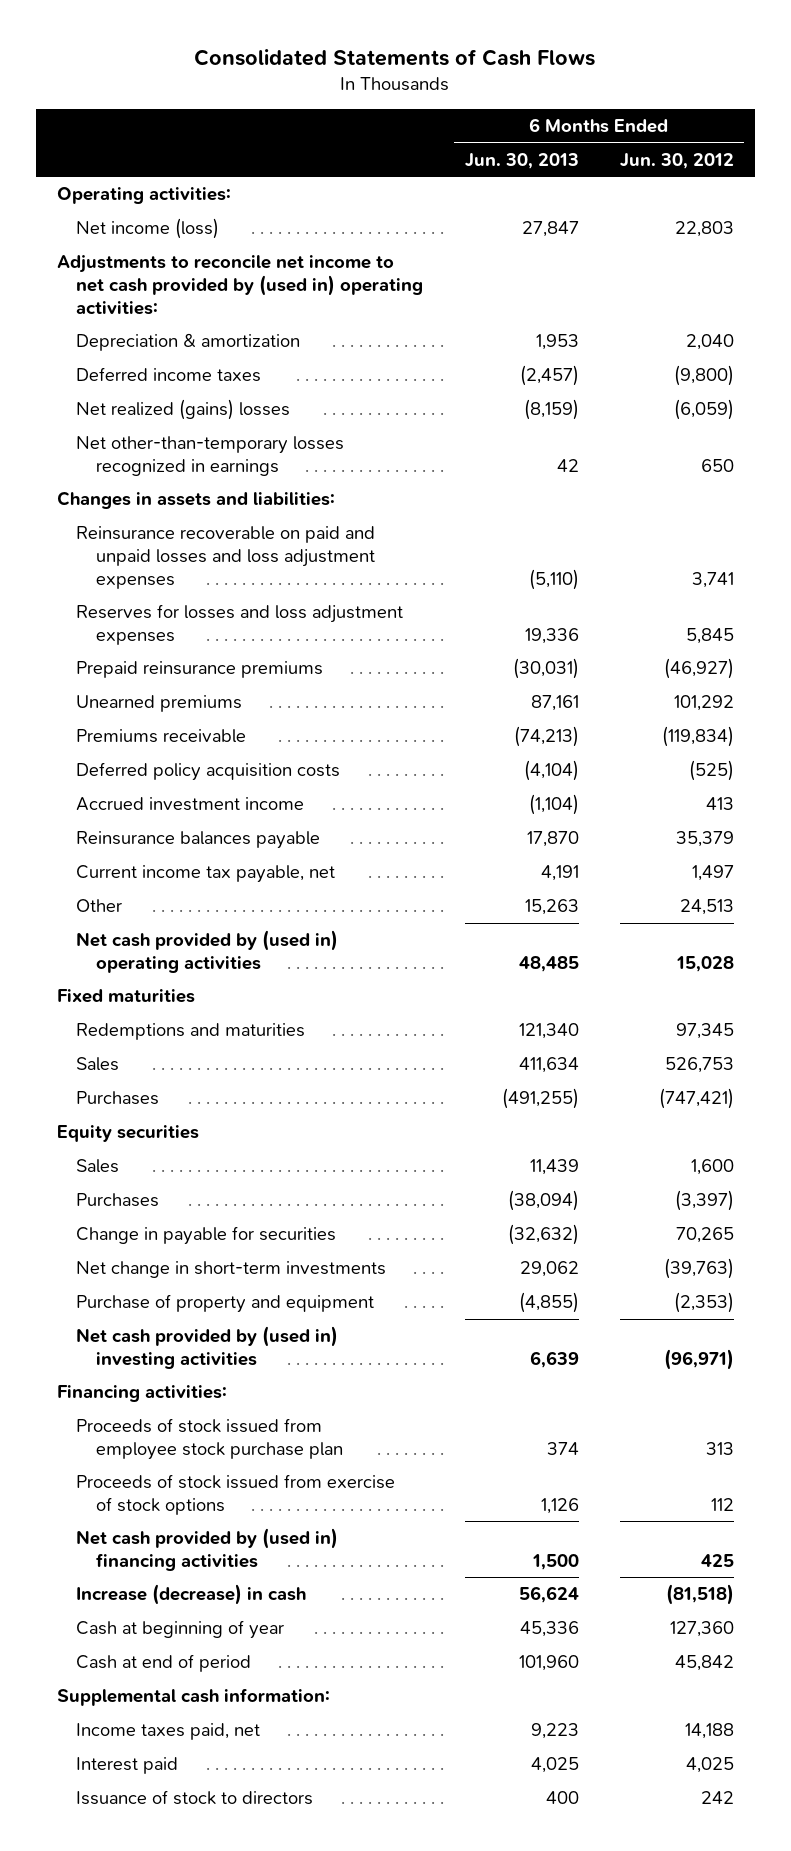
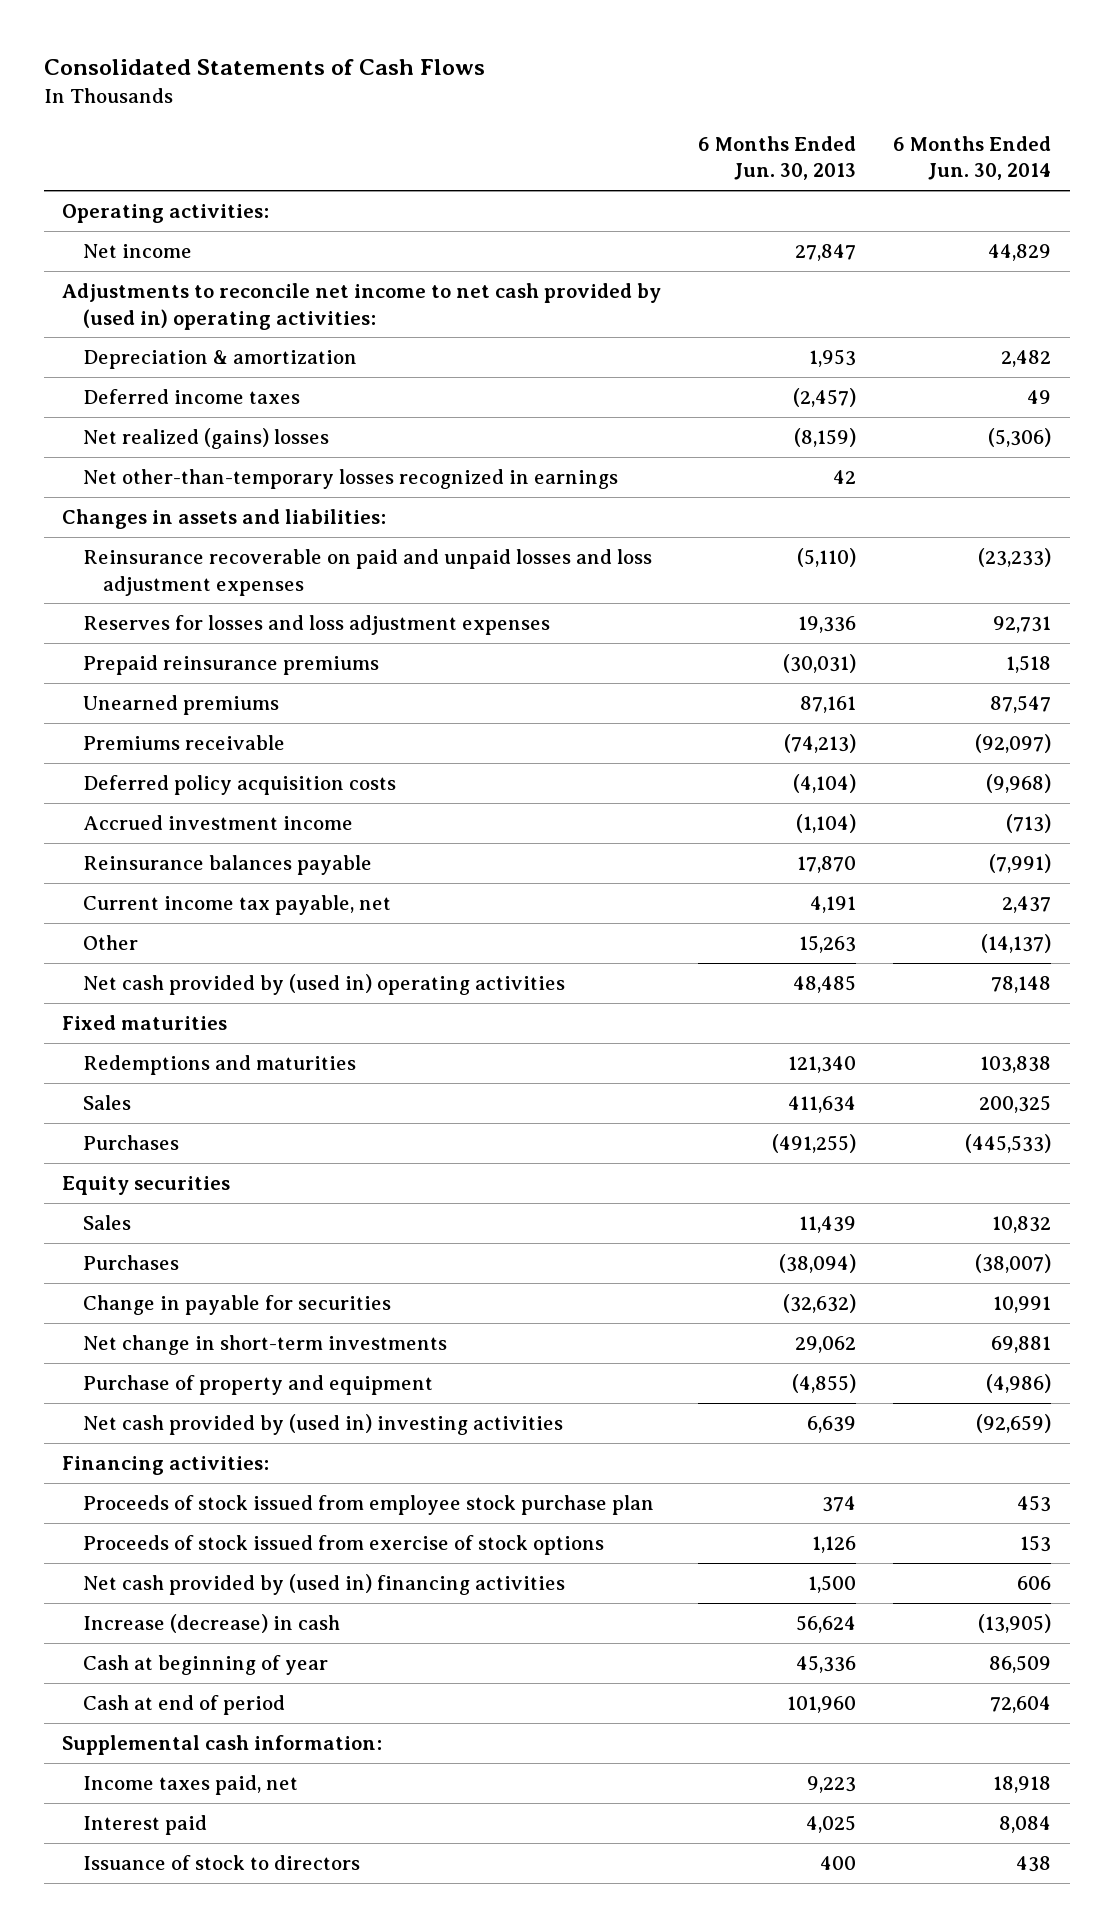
- | 6 Months Ended Jun. 30, 2013 | 6 Months Ended Jun. 30, 2012
+ | 6 Months Ended Jun. 30, 2013 | 6 Months Ended Jun. 30, 2014
- Net income (loss) | 27,847 | 22,803
+ Net income | 27,847 | 44,829

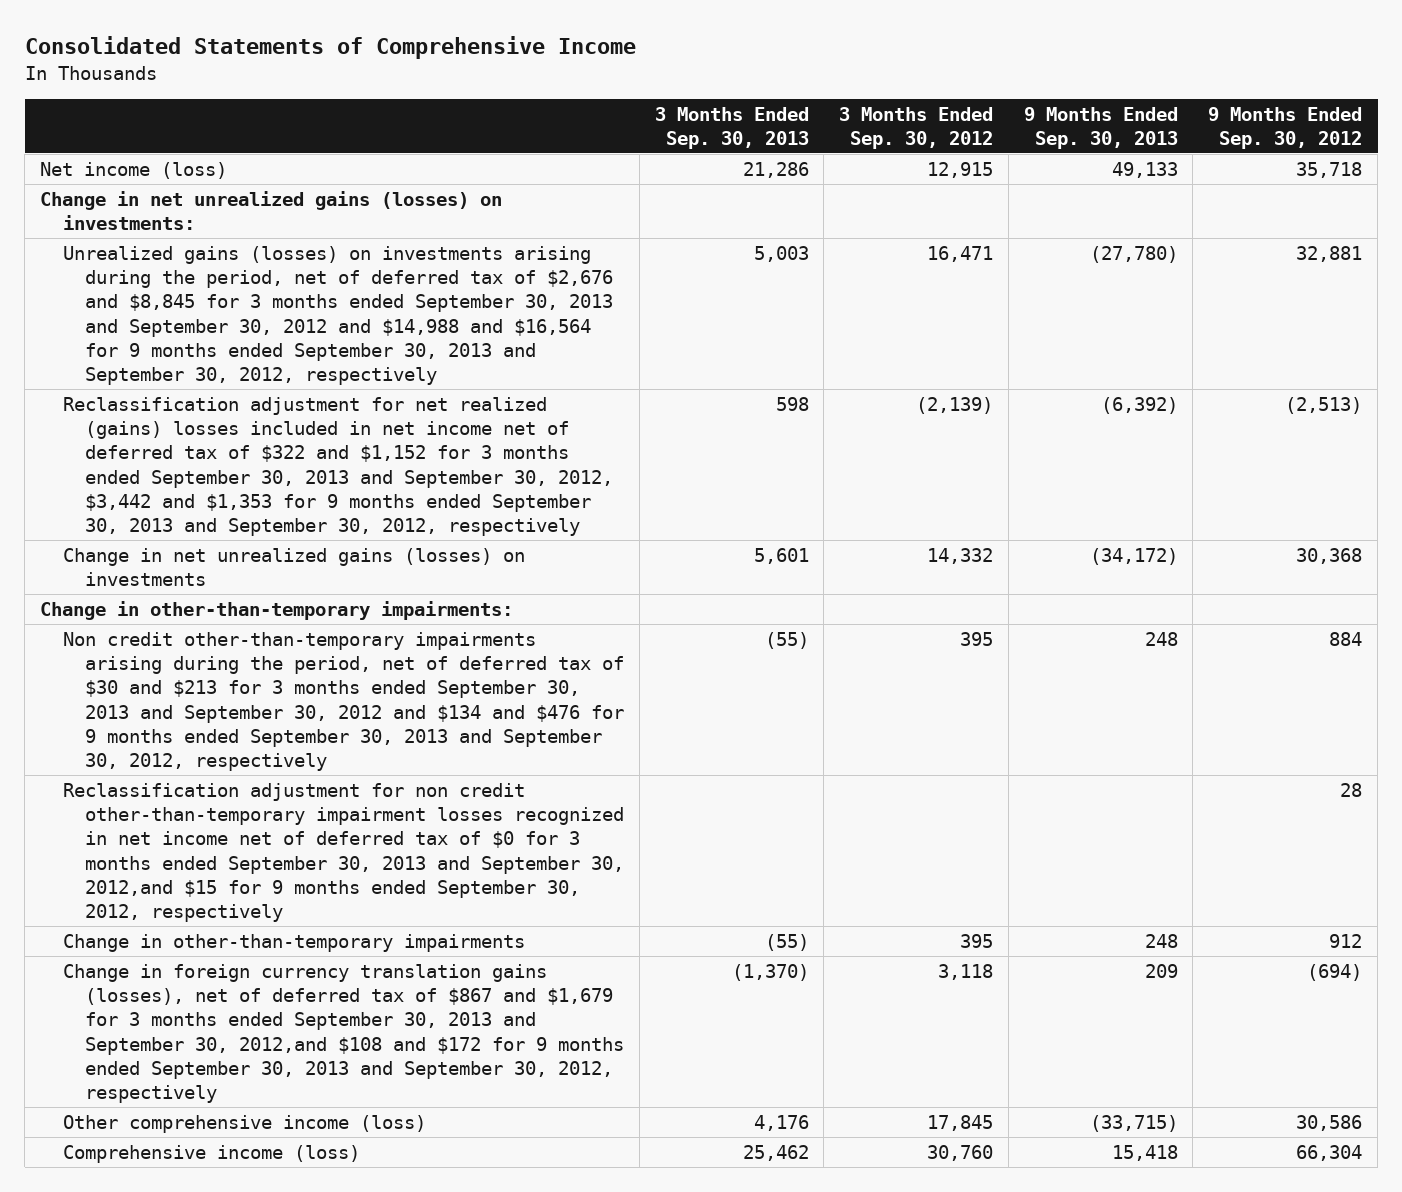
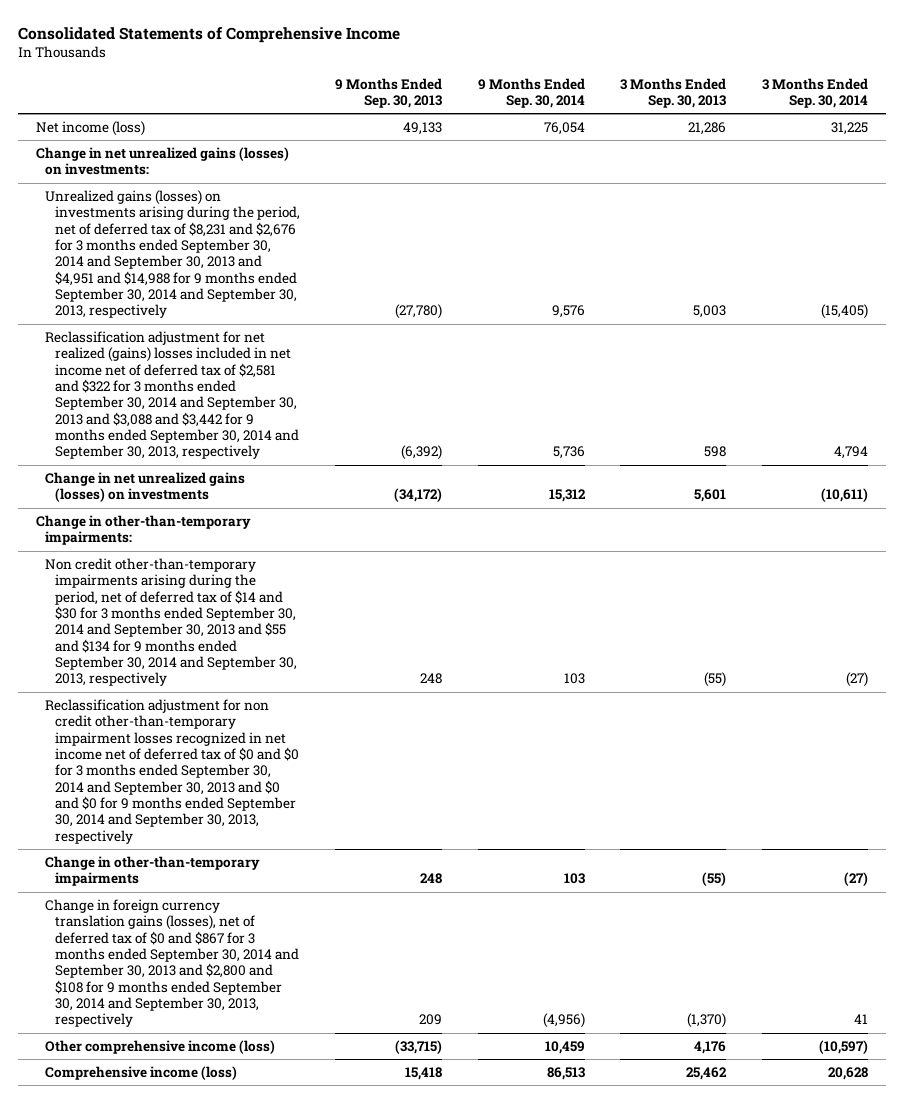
- | 3 Months Ended Sep. 30, 2013 | 3 Months Ended Sep. 30, 2012 | 9 Months Ended Sep. 30, 2013 | 9 Months Ended Sep. 30, 2012
+ | 9 Months Ended Sep. 30, 2013 | 9 Months Ended Sep. 30, 2014 | 3 Months Ended Sep. 30, 2013 | 3 Months Ended Sep. 30, 2014
- Unrealized gains (losses) on investments arising during the period, net of deferred tax of $2,676 and $8,845 for 3 months ended September 30, 2013 and September 30, 2012 and $14,988 and $16,564 for 9 months ended September 30, 2013 and September 30, 2012, respectively | 5,003 | 16,471 | (27,780) | 32,881
- Reclassification adjustment for net realized (gains) losses included in net income net of deferred tax of $322 and $1,152 for 3 months ended September 30, 2013 and September 30, 2012, $3,442 and $1,353 for 9 months ended September 30, 2013 and September 30, 2012, respectively | 598 | (2,139) | (6,392) | (2,513)
+ Unrealized gains (losses) on investments arising during the period, net of deferred tax of $8,231 and $2,676 for 3 months ended September 30, 2014 and September 30, 2013 and $4,951 and $14,988 for 9 months ended September 30, 2014 and September 30, 2013, respectively | (27,780) | 9,576 | 5,003 | (15,405)
+ Reclassification adjustment for net realized (gains) losses included in net income net of deferred tax of $2,581 and $322 for 3 months ended September 30, 2014 and September 30, 2013 and $3,088 and $3,442 for 9 months ended September 30, 2014 and September 30, 2013, respectively | (6,392) | 5,736 | 598 | 4,794
- Non credit other-than-temporary impairments arising during the period, net of deferred tax of $30 and $213 for 3 months ended September 30, 2013 and September 30, 2012 and $134 and $476 for 9 months ended September 30, 2013 and September 30, 2012, respectively | (55) | 395 | 248 | 884
- Reclassification adjustment for non credit other-than-temporary impairment losses recognized in net income net of deferred tax of $0 for 3 months ended September 30, 2013 and September 30, 2012,and $15 for 9 months ended September 30, 2012, respectively | | | | 28
+ Non credit other-than-temporary impairments arising during the period, net of deferred tax of $14 and $30 for 3 months ended September 30, 2014 and September 30, 2013 and $55 and $134 for 9 months ended September 30, 2014 and September 30, 2013, respectively | 248 | 103 | (55) | (27)
+ Reclassification adjustment for non credit other-than-temporary impairment losses recognized in net income net of deferred tax of $0 and $0 for 3 months ended September 30, 2014 and September 30, 2013 and $0 and $0 for 9 months ended September 30, 2014 and September 30, 2013, respectively
- Change in foreign currency translation gains (losses), net of deferred tax of $867 and $1,679 for 3 months ended September 30, 2013 and September 30, 2012,and $108 and $172 for 9 months ended September 30, 2013 and September 30, 2012, respectively | (1,370) | 3,118 | 209 | (694)
+ Change in foreign currency translation gains (losses), net of deferred tax of $0 and $867 for 3 months ended September 30, 2014 and September 30, 2013 and $2,800 and $108 for 9 months ended September 30, 2014 and September 30, 2013, respectively | 209 | (4,956) | (1,370) | 41

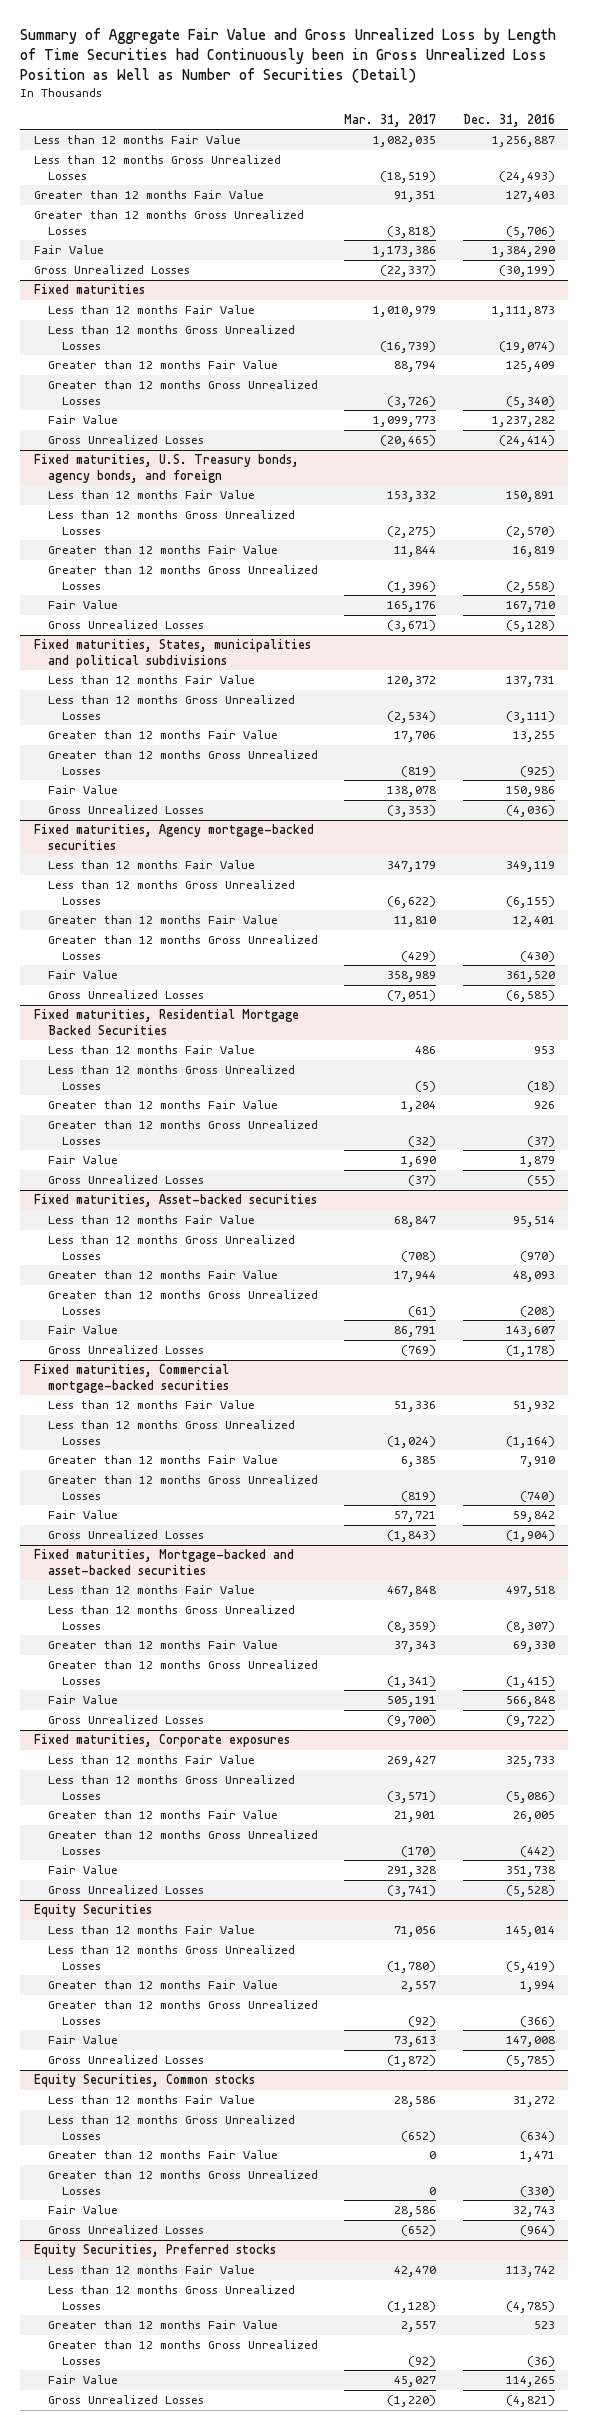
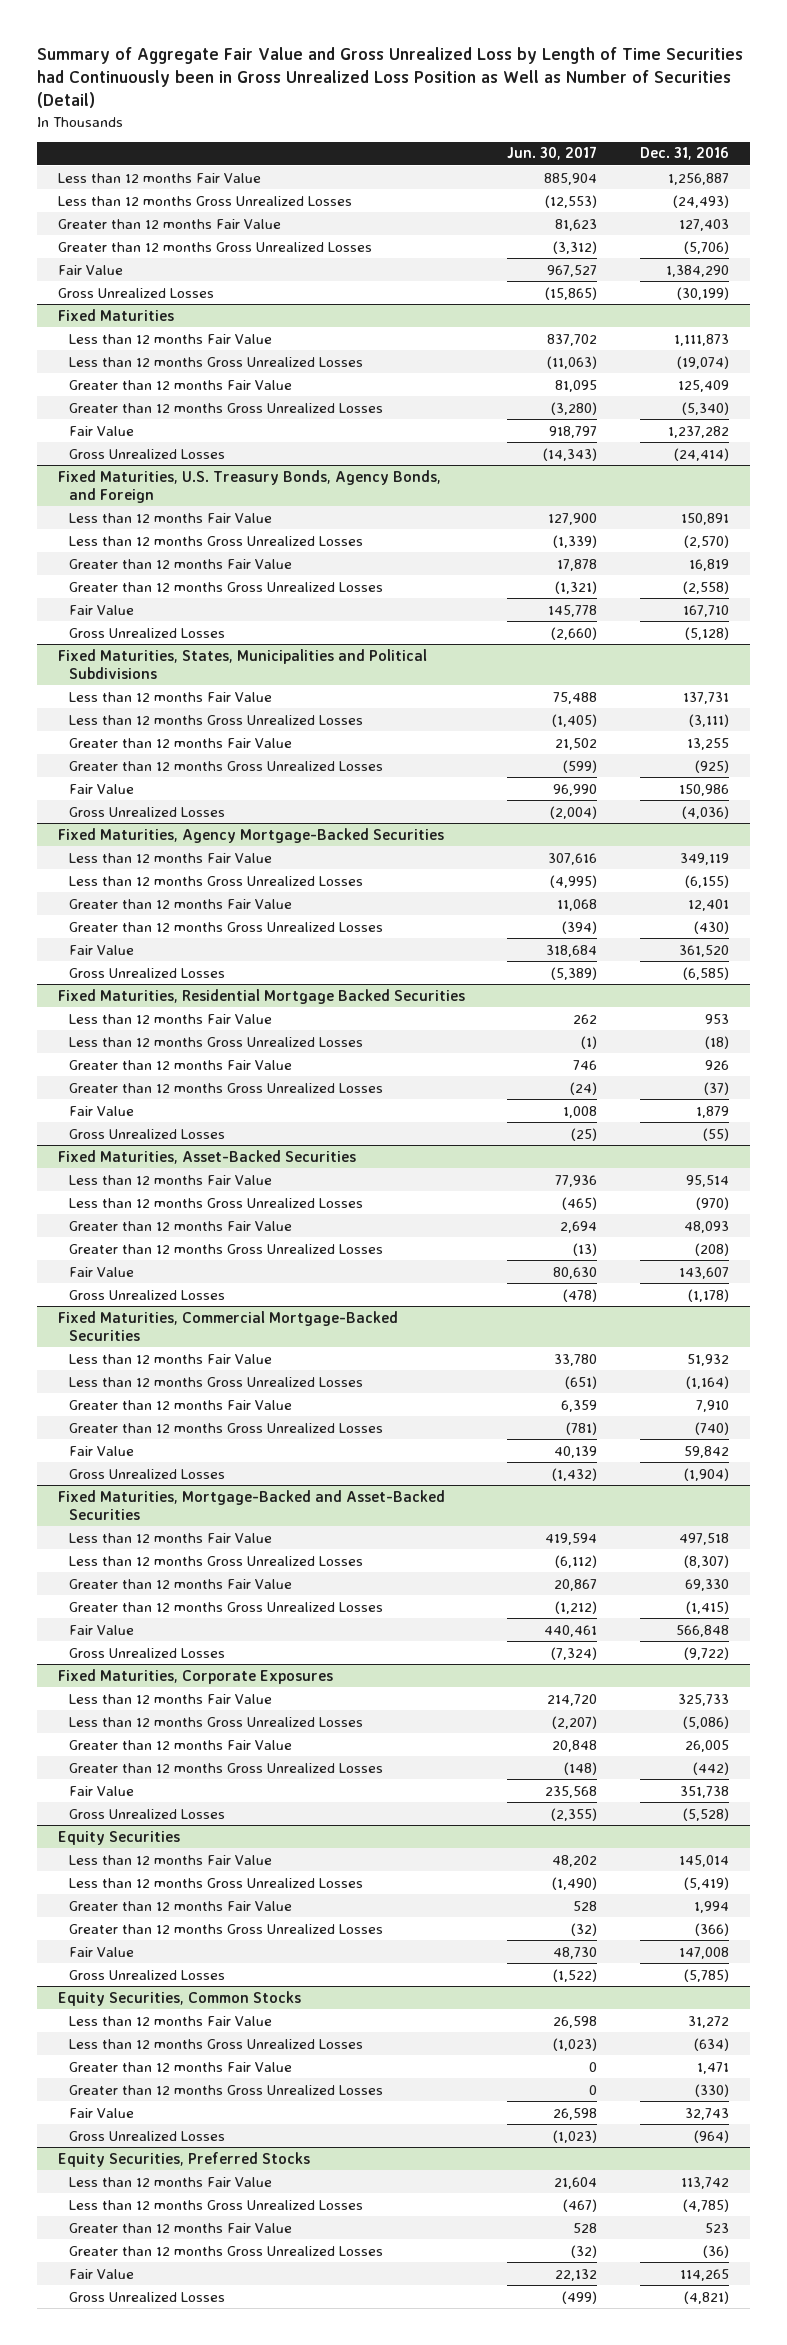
- | Mar. 31, 2017 | Dec. 31, 2016
+ | Jun. 30, 2017 | Dec. 31, 2016
- Fixed maturities
+ Fixed Maturities
- Fixed maturities, U.S. Treasury bonds, agency bonds, and foreign
+ Fixed Maturities, U.S. Treasury Bonds, Agency Bonds, and Foreign
- Fixed maturities, States, municipalities and political subdivisions
+ Fixed Maturities, States, Municipalities and Political Subdivisions
- Fixed maturities, Agency mortgage-backed securities
+ Fixed Maturities, Agency Mortgage-Backed Securities
- Fixed maturities, Residential Mortgage Backed Securities
+ Fixed Maturities, Residential Mortgage Backed Securities
- Fixed maturities, Asset-backed securities
+ Fixed Maturities, Asset-Backed Securities
- Fixed maturities, Commercial mortgage-backed securities
+ Fixed Maturities, Commercial Mortgage-Backed Securities
- Fixed maturities, Mortgage-backed and asset-backed securities
+ Fixed Maturities, Mortgage-Backed and Asset-Backed Securities
- Fixed maturities, Corporate exposures
+ Fixed Maturities, Corporate Exposures
- Equity Securities, Common stocks
+ Equity Securities, Common Stocks
- Equity Securities, Preferred stocks
+ Equity Securities, Preferred Stocks

